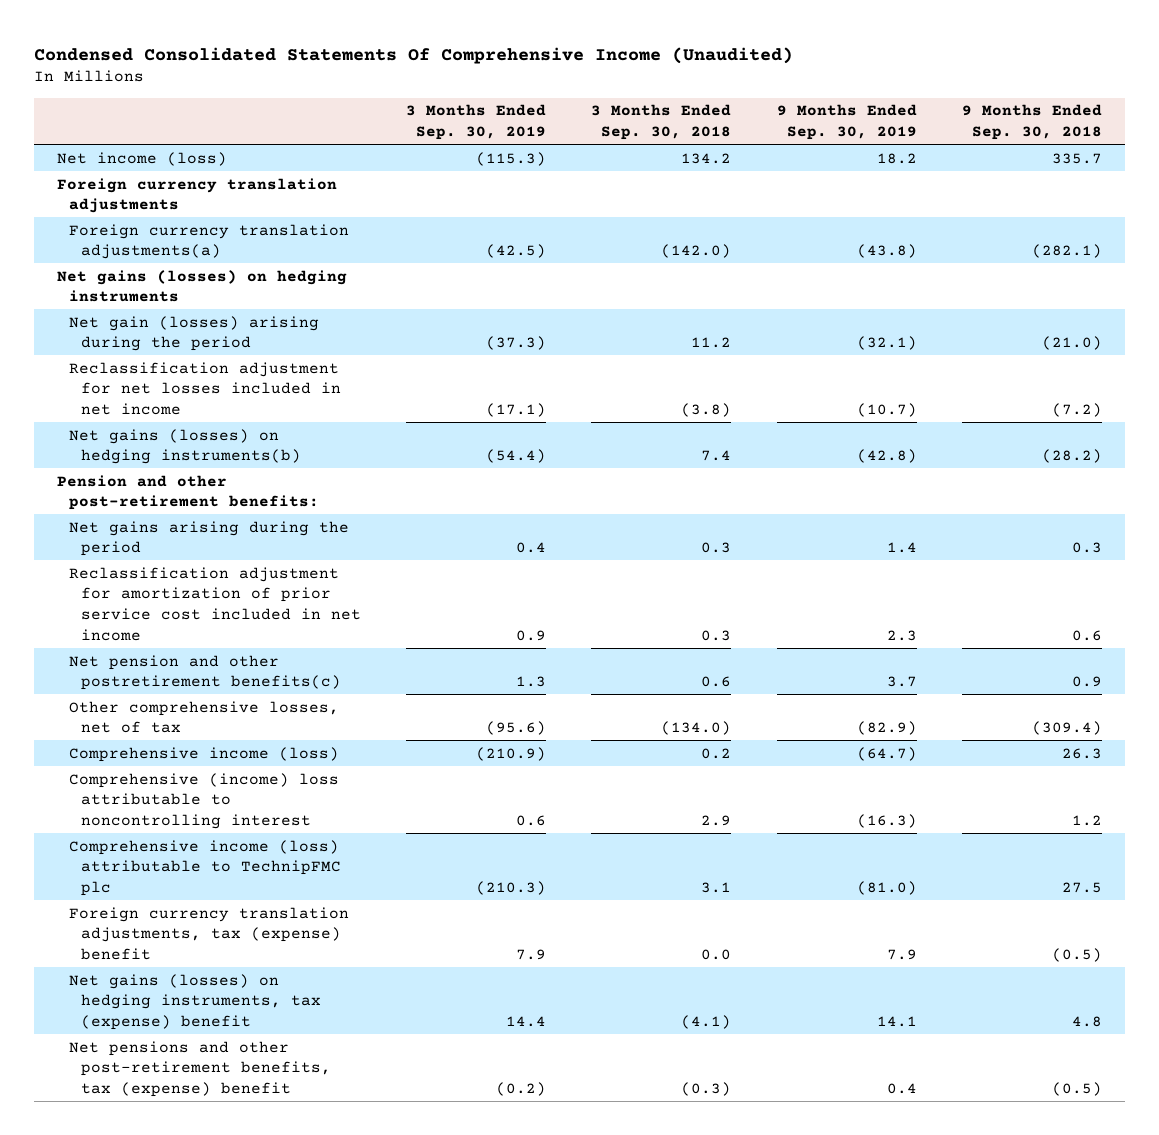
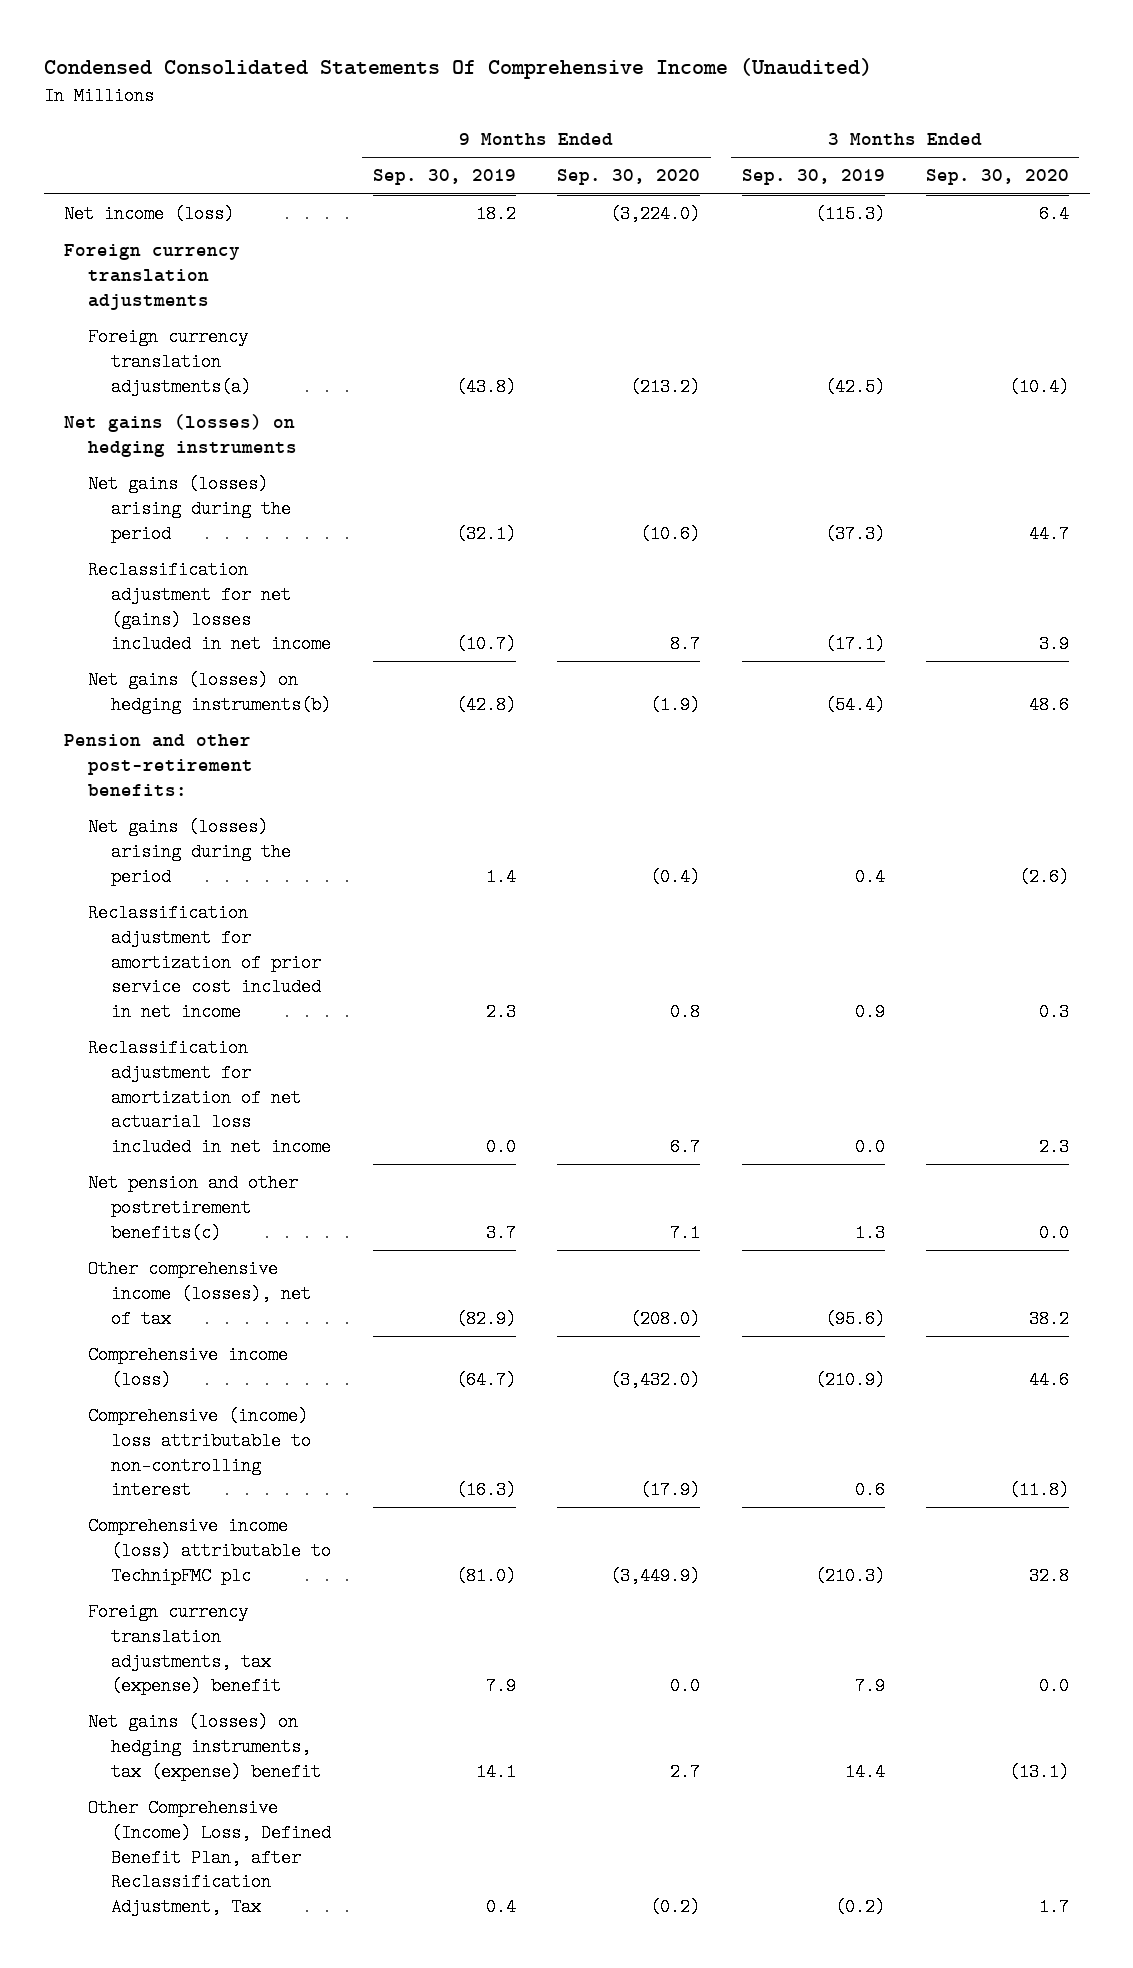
- | 3 Months Ended Sep. 30, 2019 | 3 Months Ended Sep. 30, 2018 | 9 Months Ended Sep. 30, 2019 | 9 Months Ended Sep. 30, 2018
+ | 9 Months Ended Sep. 30, 2019 | 9 Months Ended Sep. 30, 2020 | 3 Months Ended Sep. 30, 2019 | 3 Months Ended Sep. 30, 2020
- Net gain (losses) arising during the period | (37.3) | 11.2 | (32.1) | (21.0)
- Reclassification adjustment for net losses included in net income | (17.1) | (3.8) | (10.7) | (7.2)
+ Net gains (losses) arising during the period | (32.1) | (10.6) | (37.3) | 44.7
+ Reclassification adjustment for net (gains) losses included in net income | (10.7) | 8.7 | (17.1) | 3.9
- Net gains arising during the period | 0.4 | 0.3 | 1.4 | 0.3
+ Net gains (losses) arising during the period | 1.4 | (0.4) | 0.4 | (2.6)
+ Reclassification adjustment for amortization of net actuarial loss included in net income | 0.0 | 6.7 | 0.0 | 2.3
- Other comprehensive losses, net of tax | (95.6) | (134.0) | (82.9) | (309.4)
+ Other comprehensive income (losses), net of tax | (82.9) | (208.0) | (95.6) | 38.2
- Comprehensive (income) loss attributable to noncontrolling interest | 0.6 | 2.9 | (16.3) | 1.2
+ Comprehensive (income) loss attributable to non-controlling interest | (16.3) | (17.9) | 0.6 | (11.8)
- Net pensions and other post-retirement benefits, tax (expense) benefit | (0.2) | (0.3) | 0.4 | (0.5)
+ Other Comprehensive (Income) Loss, Defined Benefit Plan, after Reclassification Adjustment, Tax | 0.4 | (0.2) | (0.2) | 1.7

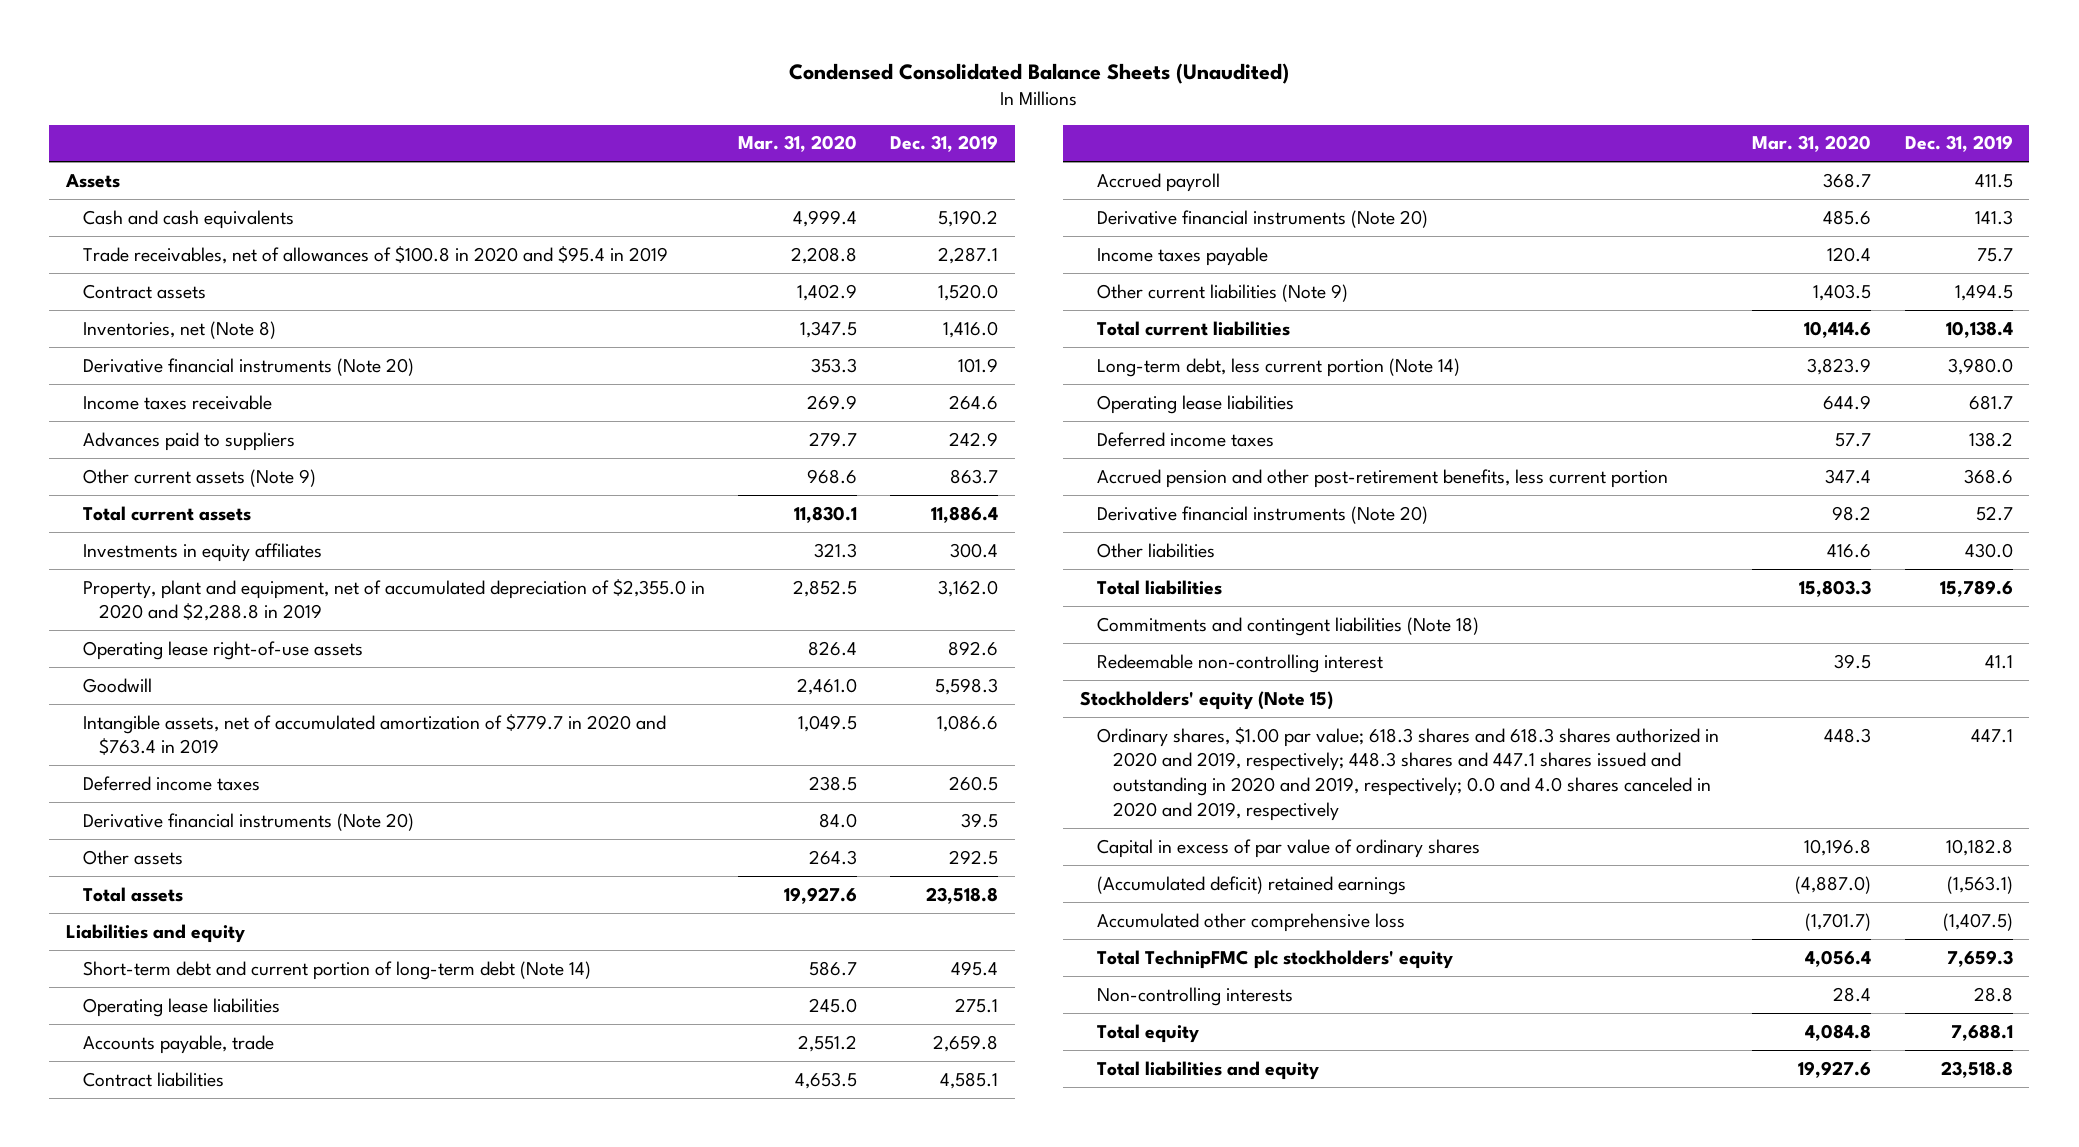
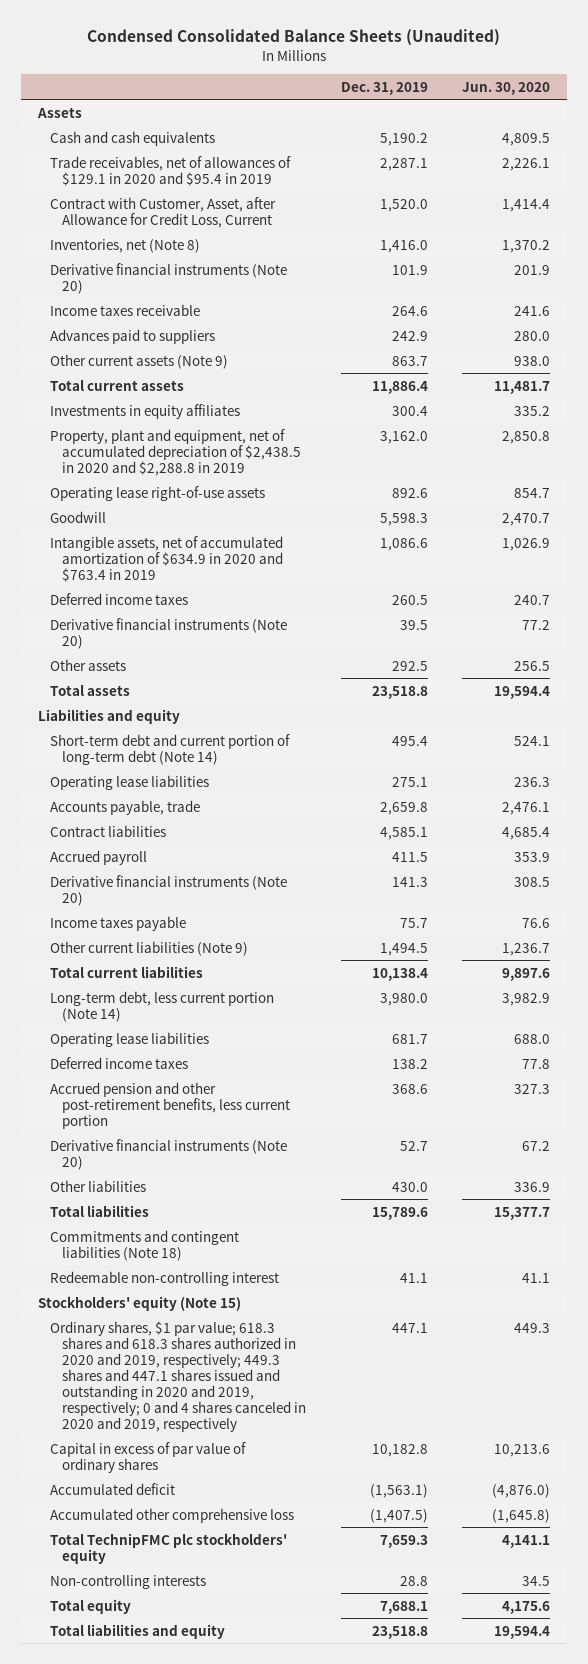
- | Mar. 31, 2020 | Dec. 31, 2019
+ | Dec. 31, 2019 | Jun. 30, 2020
- Trade receivables, net of allowances of $100.8 in 2020 and $95.4 in 2019 | 2,208.8 | 2,287.1
- Contract assets | 1,402.9 | 1,520.0
+ Trade receivables, net of allowances of $129.1 in 2020 and $95.4 in 2019 | 2,287.1 | 2,226.1
+ Contract with Customer, Asset, after Allowance for Credit Loss, Current | 1,520.0 | 1,414.4
- Property, plant and equipment, net of accumulated depreciation of $2,355.0 in 2020 and $2,288.8 in 2019 | 2,852.5 | 3,162.0
+ Property, plant and equipment, net of accumulated depreciation of $2,438.5 in 2020 and $2,288.8 in 2019 | 3,162.0 | 2,850.8
- Intangible assets, net of accumulated amortization of $779.7 in 2020 and $763.4 in 2019 | 1,049.5 | 1,086.6
+ Intangible assets, net of accumulated amortization of $634.9 in 2020 and $763.4 in 2019 | 1,086.6 | 1,026.9
- Ordinary shares, $1.00 par value; 618.3 shares and 618.3 shares authorized in 2020 and 2019, respectively; 448.3 shares and 447.1 shares issued and outstanding in 2020 and 2019, respectively; 0.0 and 4.0 shares canceled in 2020 and 2019, respectively | 448.3 | 447.1
+ Ordinary shares, $1 par value; 618.3 shares and 618.3 shares authorized in 2020 and 2019, respectively; 449.3 shares and 447.1 shares issued and outstanding in 2020 and 2019, respectively; 0 and 4 shares canceled in 2020 and 2019, respectively | 447.1 | 449.3
- (Accumulated deficit) retained earnings | (4,887.0) | (1,563.1)
+ Accumulated deficit | (1,563.1) | (4,876.0)

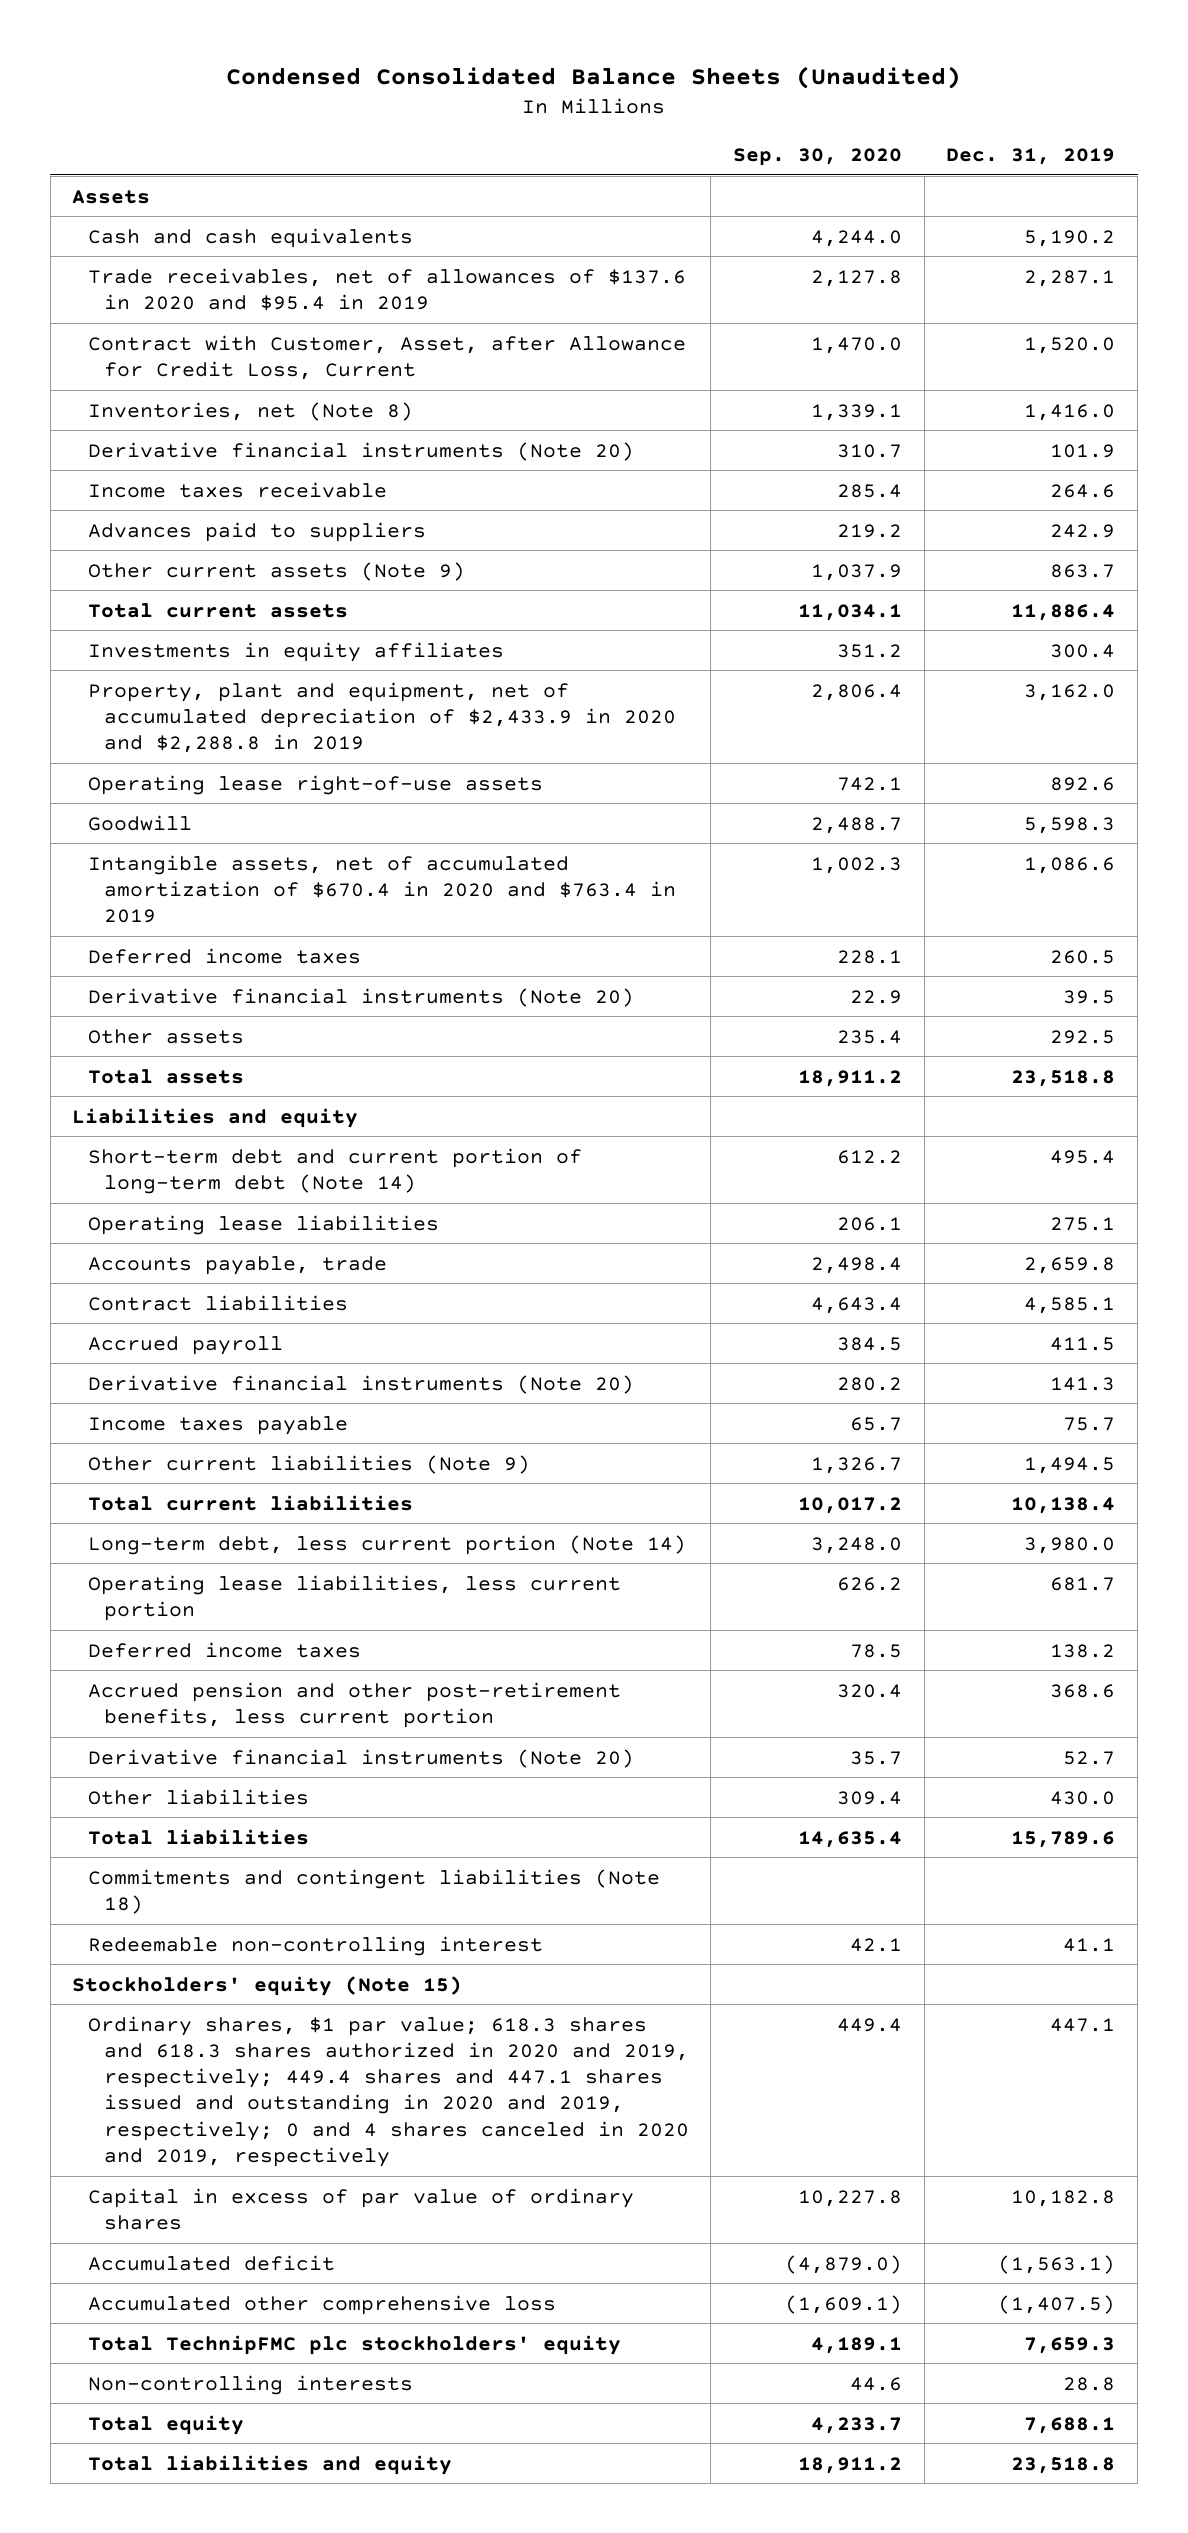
- | Dec. 31, 2019 | Jun. 30, 2020
+ | Sep. 30, 2020 | Dec. 31, 2019
- Trade receivables, net of allowances of $129.1 in 2020 and $95.4 in 2019 | 2,287.1 | 2,226.1
+ Trade receivables, net of allowances of $137.6 in 2020 and $95.4 in 2019 | 2,127.8 | 2,287.1
- Property, plant and equipment, net of accumulated depreciation of $2,438.5 in 2020 and $2,288.8 in 2019 | 3,162.0 | 2,850.8
+ Property, plant and equipment, net of accumulated depreciation of $2,433.9 in 2020 and $2,288.8 in 2019 | 2,806.4 | 3,162.0
- Intangible assets, net of accumulated amortization of $634.9 in 2020 and $763.4 in 2019 | 1,086.6 | 1,026.9
+ Intangible assets, net of accumulated amortization of $670.4 in 2020 and $763.4 in 2019 | 1,002.3 | 1,086.6
- Operating lease liabilities | 681.7 | 688.0
+ Operating lease liabilities, less current portion | 626.2 | 681.7
- Ordinary shares, $1 par value; 618.3 shares and 618.3 shares authorized in 2020 and 2019, respectively; 449.3 shares and 447.1 shares issued and outstanding in 2020 and 2019, respectively; 0 and 4 shares canceled in 2020 and 2019, respectively | 447.1 | 449.3
+ Ordinary shares, $1 par value; 618.3 shares and 618.3 shares authorized in 2020 and 2019, respectively; 449.4 shares and 447.1 shares issued and outstanding in 2020 and 2019, respectively; 0 and 4 shares canceled in 2020 and 2019, respectively | 449.4 | 447.1

